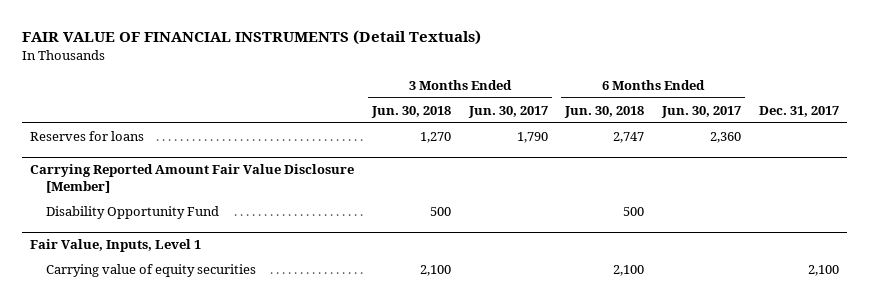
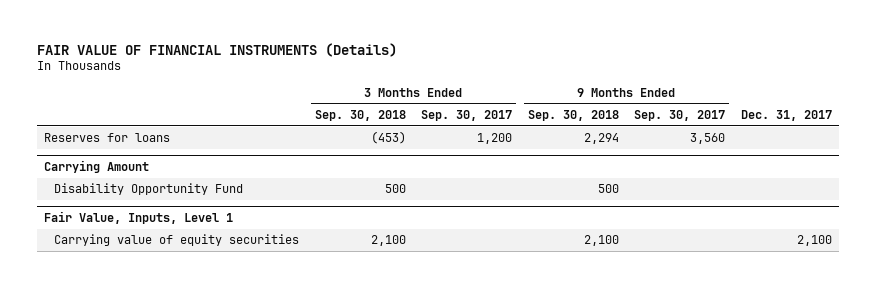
- FAIR VALUE OF FINANCIAL INSTRUMENTS (Detail Textuals)
+ FAIR VALUE OF FINANCIAL INSTRUMENTS (Details)
- | 3 Months Ended Jun. 30, 2018 | 3 Months Ended Jun. 30, 2017 | 6 Months Ended Jun. 30, 2018 | 6 Months Ended Jun. 30, 2017 | Dec. 31, 2017
+ | 3 Months Ended Sep. 30, 2018 | 3 Months Ended Sep. 30, 2017 | 9 Months Ended Sep. 30, 2018 | 9 Months Ended Sep. 30, 2017 | Dec. 31, 2017
- Carrying Reported Amount Fair Value Disclosure [Member]
+ Carrying Amount

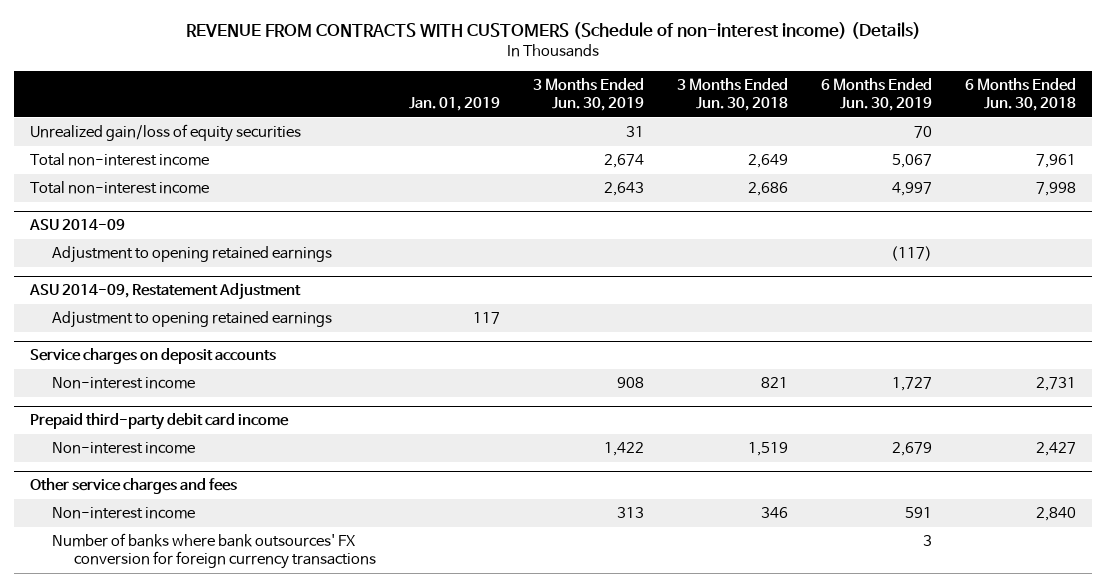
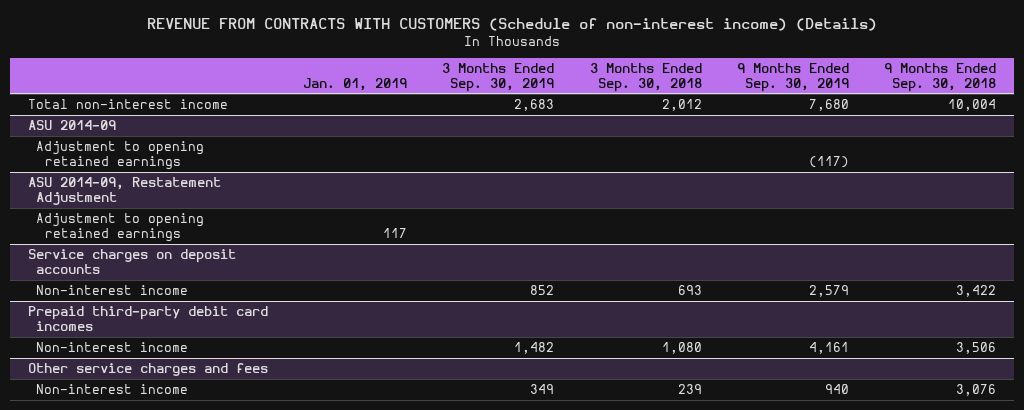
- | Jan. 01, 2019 | 3 Months Ended Jun. 30, 2019 | 3 Months Ended Jun. 30, 2018 | 6 Months Ended Jun. 30, 2019 | 6 Months Ended Jun. 30, 2018
+ | Jan. 01, 2019 | 3 Months Ended Sep. 30, 2019 | 3 Months Ended Sep. 30, 2018 | 9 Months Ended Sep. 30, 2019 | 9 Months Ended Sep. 30, 2018
- Unrealized gain/loss of equity securities | | 31 | | 70 |
- Total non-interest income | | 2,643 | 2,686 | 4,997 | 7,998
- Prepaid third-party debit card income
+ Prepaid third-party debit card incomes
@ Other service charges and fees
- Number of banks where bank outsources' FX conversion for foreign currency transactions | | | | 3 |

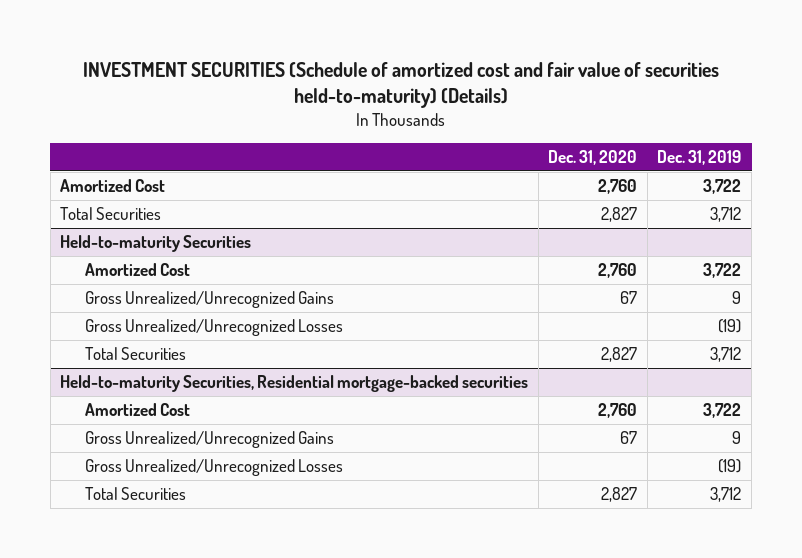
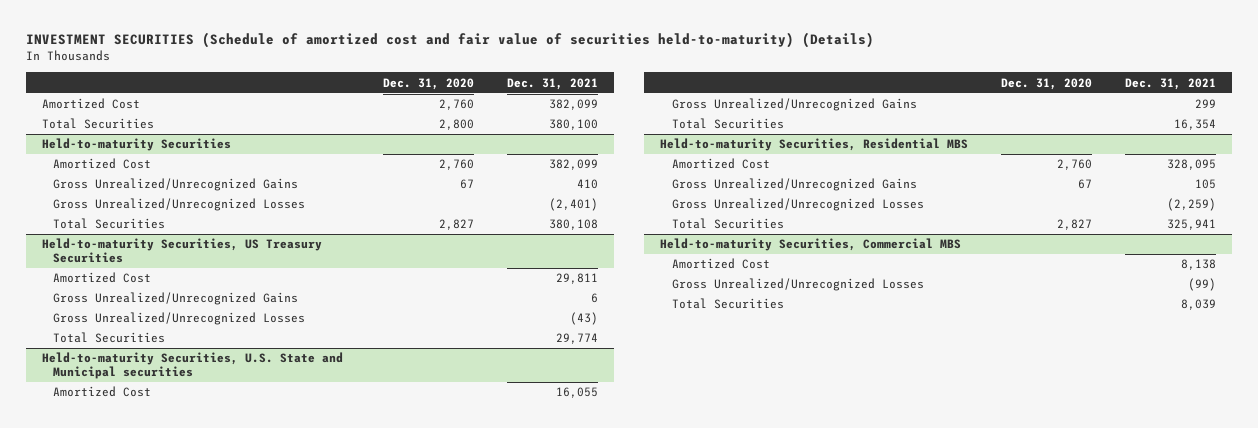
- | Dec. 31, 2020 | Dec. 31, 2019
+ | Dec. 31, 2020 | Dec. 31, 2021
- Total Securities | 2,827 | 3,712
+ Total Securities | 2,800 | 380,100
- Held-to-maturity Securities, Residential mortgage-backed securities
+ Held-to-maturity Securities, US Treasury Securities
+ Amortized Cost | | 29,811
+ Gross Unrealized/Unrecognized Gains | | 6
+ Gross Unrealized/Unrecognized Losses | | (43)
+ Total Securities | | 29,774
+ Held-to-maturity Securities, U.S. State and Municipal securities
+ Amortized Cost | | 16,055
+ Gross Unrealized/Unrecognized Gains | | 299
+ Total Securities | | 16,354
+ Held-to-maturity Securities, Residential MBS
+ Held-to-maturity Securities, Commercial MBS
+ Amortized Cost | | 8,138
+ Gross Unrealized/Unrecognized Losses | | (99)
+ Total Securities | | 8,039

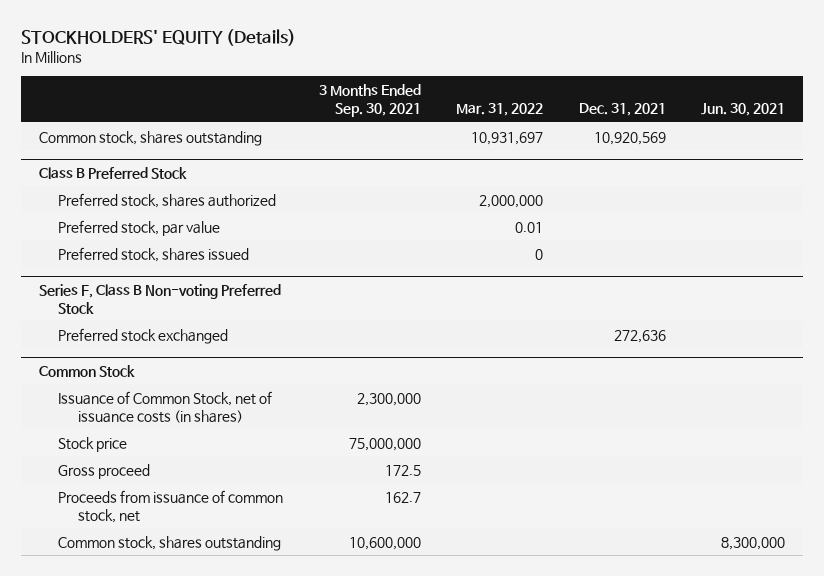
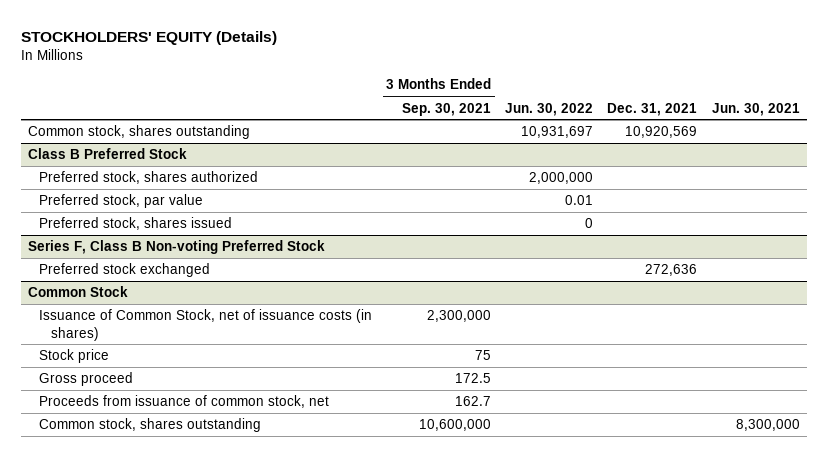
- | 3 Months Ended Sep. 30, 2021 | Mar. 31, 2022 | Dec. 31, 2021 | Jun. 30, 2021
+ | 3 Months Ended Sep. 30, 2021 | Jun. 30, 2022 | Dec. 31, 2021 | Jun. 30, 2021
@ Common Stock
- Stock price | 75,000,000 | | |
+ Stock price | 75 | | |

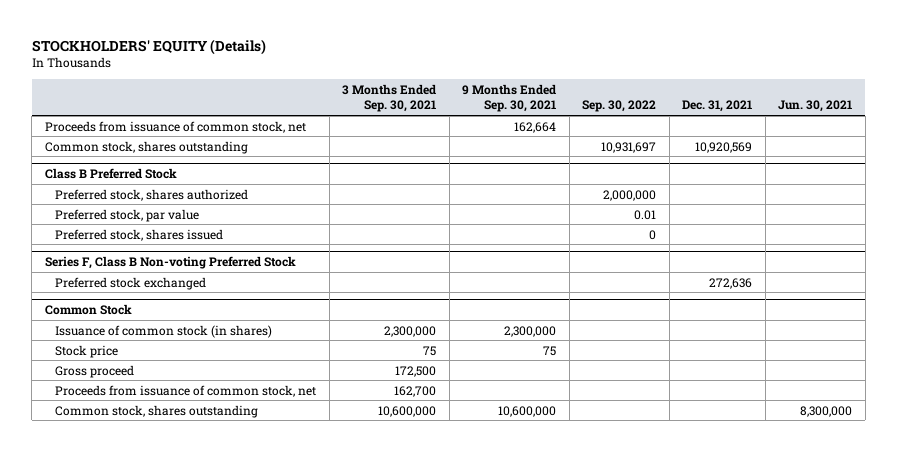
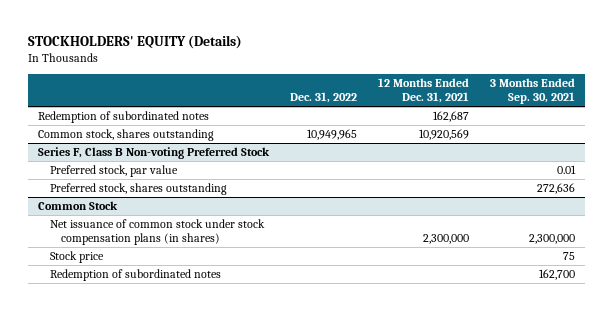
- | 3 Months Ended Sep. 30, 2021 | 9 Months Ended Sep. 30, 2021 | Sep. 30, 2022 | Dec. 31, 2021 | Jun. 30, 2021
+ | Dec. 31, 2022 | 12 Months Ended Dec. 31, 2021 | 3 Months Ended Sep. 30, 2021
- Proceeds from issuance of common stock, net | | 162,664 | | |
+ Redemption of subordinated notes | | 162,687 |
- Class B Preferred Stock
- Preferred stock, shares authorized | | | 2,000,000 | |
- Preferred stock, par value | | | 0.01 | |
- Preferred stock, shares issued | | | 0 | |
@ Series F, Class B Non-voting Preferred Stock
- Preferred stock exchanged | | | | 272,636 |
+ Preferred stock, par value | | | 0.01
+ Preferred stock, shares outstanding | | | 272,636
@ Common Stock
- Issuance of common stock (in shares) | 2,300,000 | 2,300,000 | | |
+ Net issuance of common stock under stock compensation plans (in shares) | | 2,300,000 | 2,300,000
- Gross proceed | 172,500 | | | |
- Proceeds from issuance of common stock, net | 162,700 | | | |
- Common stock, shares outstanding | 10,600,000 | 10,600,000 | | | 8,300,000
+ Redemption of subordinated notes | | | 162,700

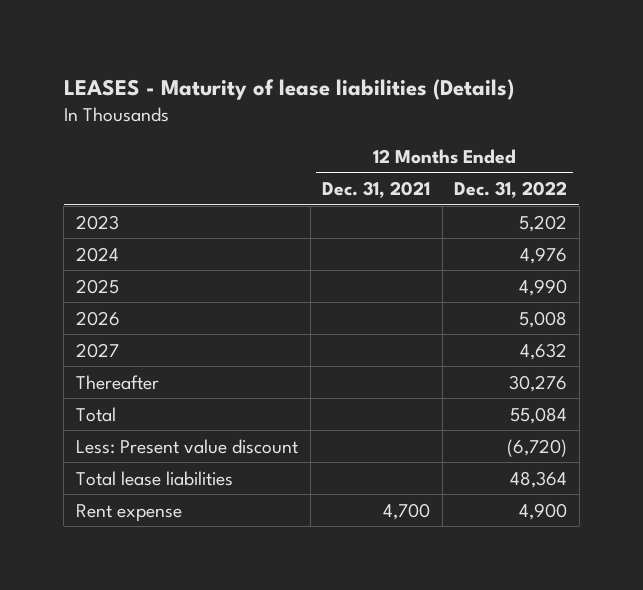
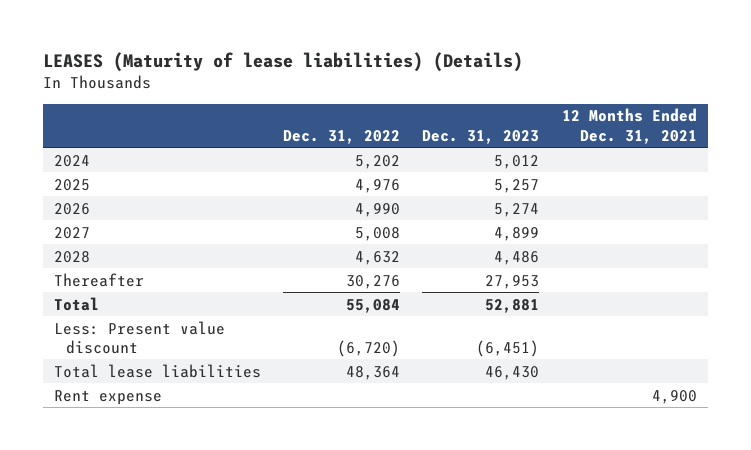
- LEASES - Maturity of lease liabilities (Details)
+ LEASES (Maturity of lease liabilities) (Details)
- | 12 Months Ended Dec. 31, 2021 | 12 Months Ended Dec. 31, 2022
+ | Dec. 31, 2022 | Dec. 31, 2023 | 12 Months Ended Dec. 31, 2021
- 2023 | | 5,202
+ 2028 | 4,632 | 4,486 |
- Rent expense | 4,700 | 4,900
+ Rent expense | | | 4,900

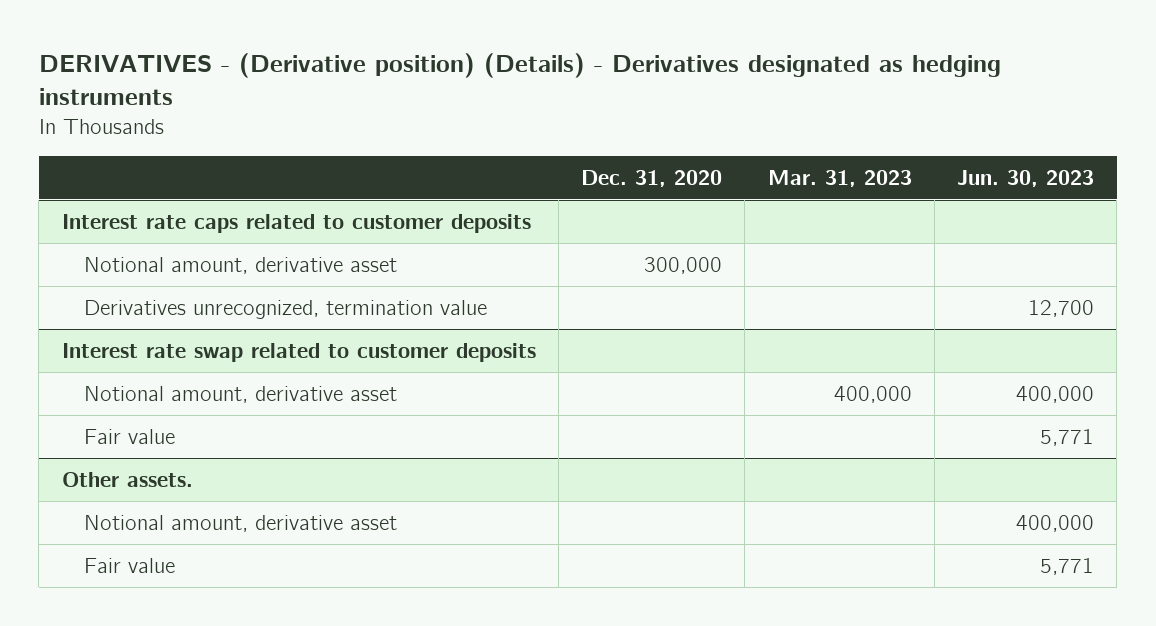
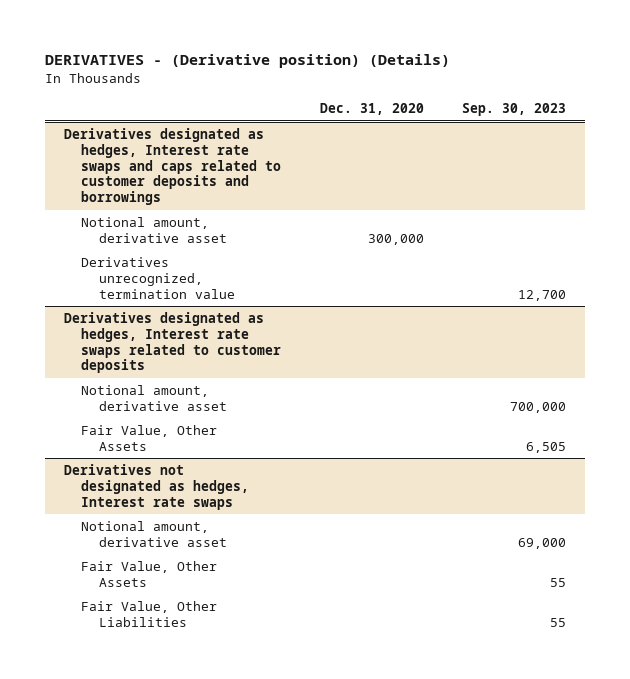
- DERIVATIVES - (Derivative position) (Details) - Derivatives designated as hedging instruments
+ DERIVATIVES - (Derivative position) (Details)
- | Dec. 31, 2020 | Mar. 31, 2023 | Jun. 30, 2023
+ | Dec. 31, 2020 | Sep. 30, 2023
- Interest rate caps related to customer deposits
+ Derivatives designated as hedges, Interest rate swaps and caps related to customer deposits and borrowings
- Interest rate swap related to customer deposits
+ Derivatives designated as hedges, Interest rate swaps related to customer deposits
- Fair value | | | 5,771
- Other assets.
- Notional amount, derivative asset | | | 400,000
- Fair value | | | 5,771
+ Fair Value, Other Assets | | 6,505
+ Derivatives not designated as hedges, Interest rate swaps
+ Notional amount, derivative asset | | 69,000
+ Fair Value, Other Assets | | 55
+ Fair Value, Other Liabilities | | 55

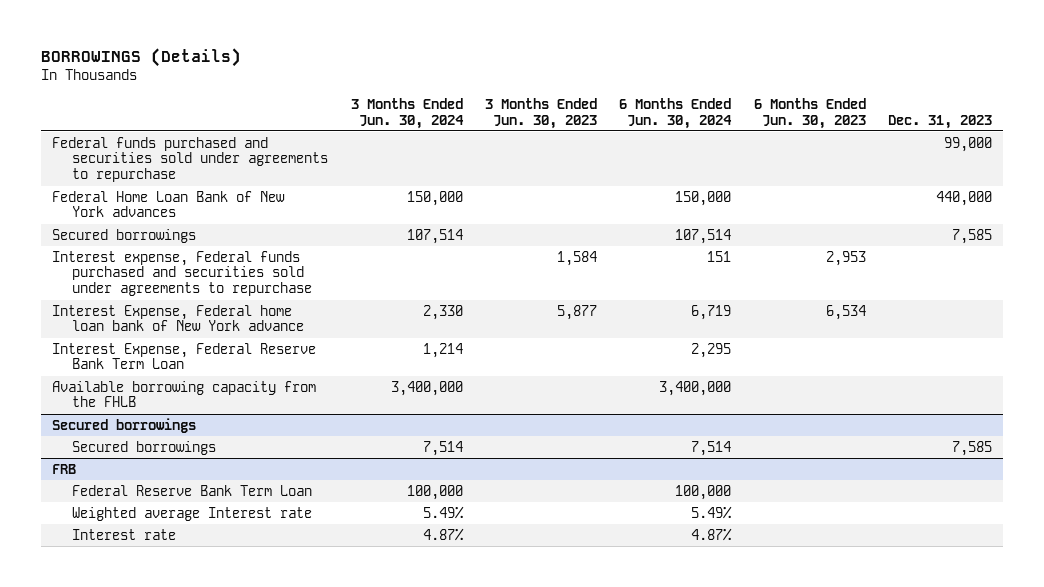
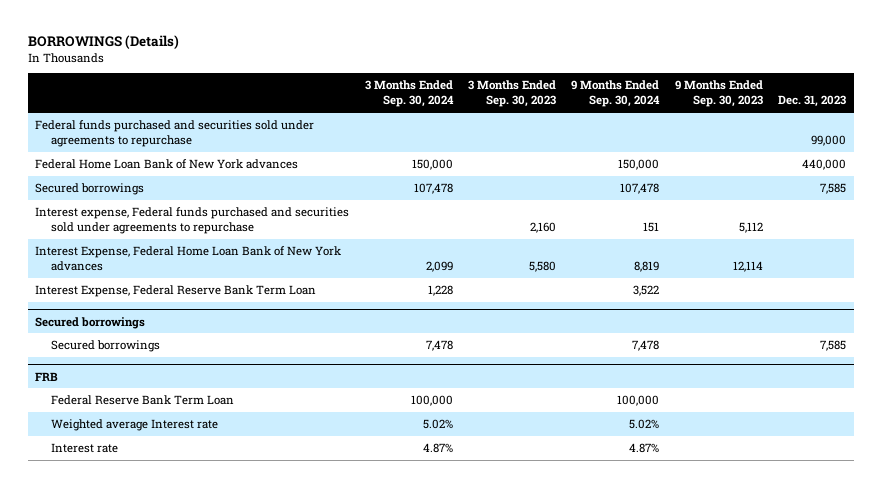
- | 3 Months Ended Jun. 30, 2024 | 3 Months Ended Jun. 30, 2023 | 6 Months Ended Jun. 30, 2024 | 6 Months Ended Jun. 30, 2023 | Dec. 31, 2023
+ | 3 Months Ended Sep. 30, 2024 | 3 Months Ended Sep. 30, 2023 | 9 Months Ended Sep. 30, 2024 | 9 Months Ended Sep. 30, 2023 | Dec. 31, 2023
- Interest Expense, Federal home loan bank of New York advance | 2,330 | 5,877 | 6,719 | 6,534 |
+ Interest Expense, Federal Home Loan Bank of New York advances | 2,099 | 5,580 | 8,819 | 12,114 |
- Available borrowing capacity from the FHLB | 3,400,000 | | 3,400,000 | |

